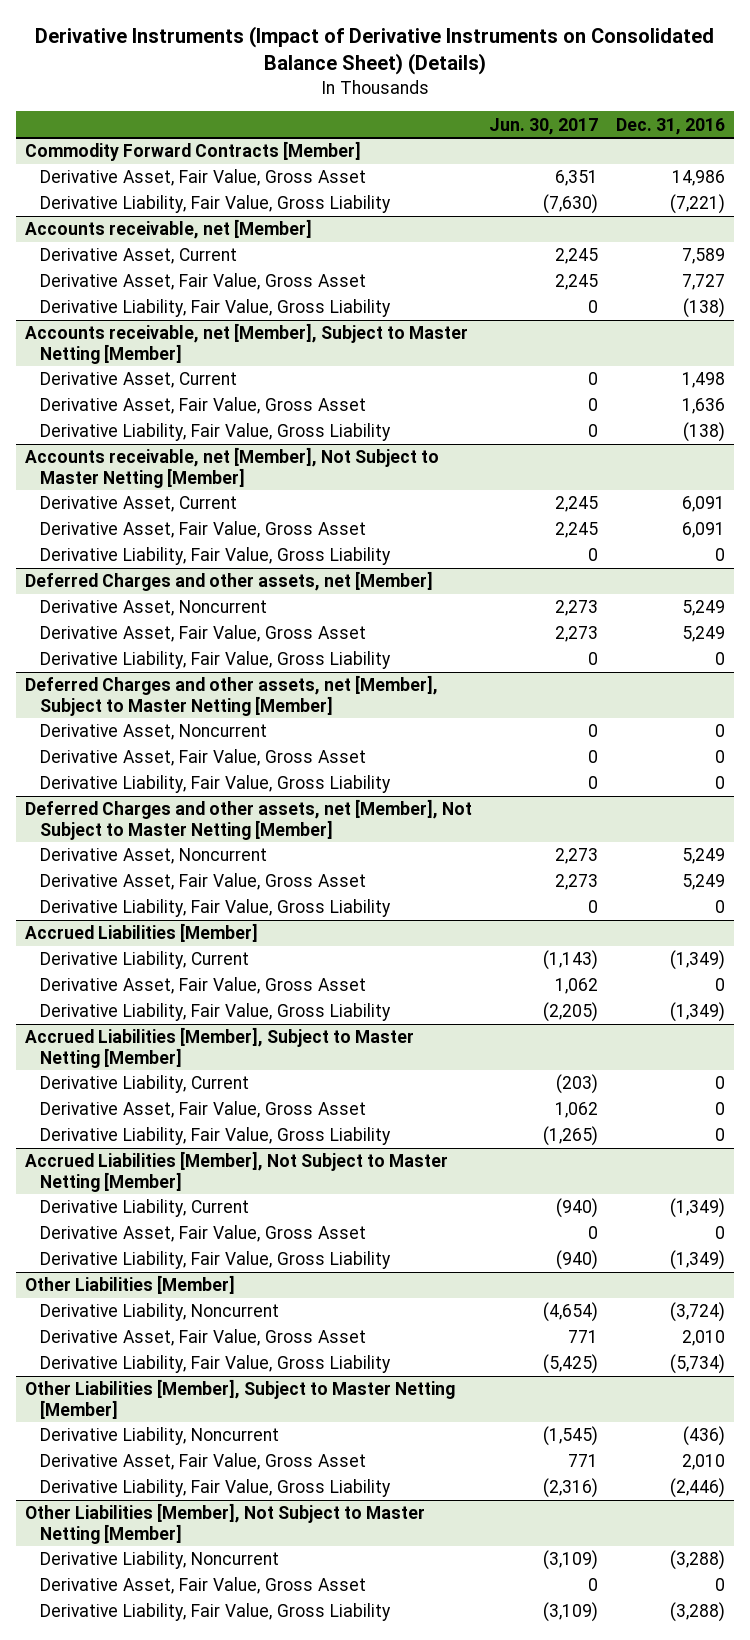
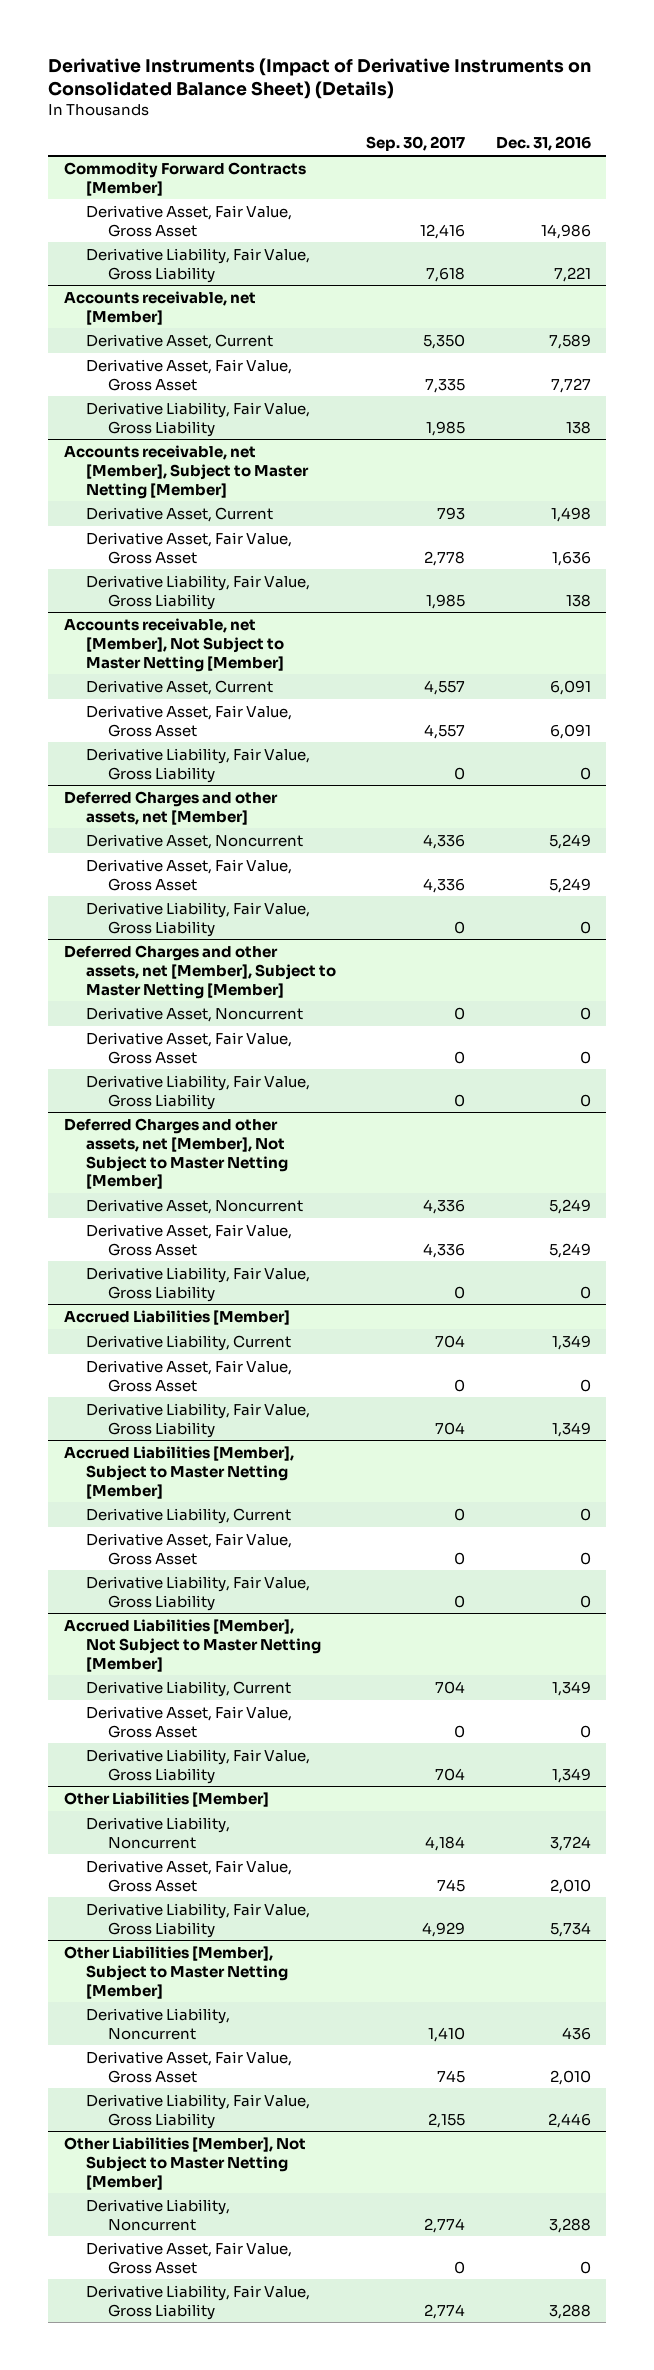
- | Jun. 30, 2017 | Dec. 31, 2016
+ | Sep. 30, 2017 | Dec. 31, 2016
@ Commodity Forward Contracts [Member]
- Derivative Liability, Fair Value, Gross Liability | (7,630) | (7,221)
+ Derivative Liability, Fair Value, Gross Liability | 7,618 | 7,221
@ Accounts receivable, net [Member]
- Derivative Liability, Fair Value, Gross Liability | 0 | (138)
+ Derivative Liability, Fair Value, Gross Liability | 1,985 | 138
@ Accounts receivable, net [Member], Subject to Master Netting [Member]
- Derivative Liability, Fair Value, Gross Liability | 0 | (138)
+ Derivative Liability, Fair Value, Gross Liability | 1,985 | 138
@ Accrued Liabilities [Member]
- Derivative Liability, Current | (1,143) | (1,349)
+ Derivative Liability, Current | 704 | 1,349
- Derivative Liability, Fair Value, Gross Liability | (2,205) | (1,349)
+ Derivative Liability, Fair Value, Gross Liability | 704 | 1,349
@ Accrued Liabilities [Member], Not Subject to Master Netting [Member]
- Derivative Liability, Current | (940) | (1,349)
+ Derivative Liability, Current | 704 | 1,349
- Derivative Liability, Fair Value, Gross Liability | (940) | (1,349)
+ Derivative Liability, Fair Value, Gross Liability | 704 | 1,349
@ Other Liabilities [Member]
- Derivative Liability, Noncurrent | (4,654) | (3,724)
+ Derivative Liability, Noncurrent | 4,184 | 3,724
- Derivative Liability, Fair Value, Gross Liability | (5,425) | (5,734)
+ Derivative Liability, Fair Value, Gross Liability | 4,929 | 5,734
@ Other Liabilities [Member], Subject to Master Netting [Member]
- Derivative Liability, Noncurrent | (1,545) | (436)
+ Derivative Liability, Noncurrent | 1,410 | 436
- Derivative Liability, Fair Value, Gross Liability | (2,316) | (2,446)
+ Derivative Liability, Fair Value, Gross Liability | 2,155 | 2,446
@ Other Liabilities [Member], Not Subject to Master Netting [Member]
- Derivative Liability, Noncurrent | (3,109) | (3,288)
+ Derivative Liability, Noncurrent | 2,774 | 3,288
- Derivative Liability, Fair Value, Gross Liability | (3,109) | (3,288)
+ Derivative Liability, Fair Value, Gross Liability | 2,774 | 3,288

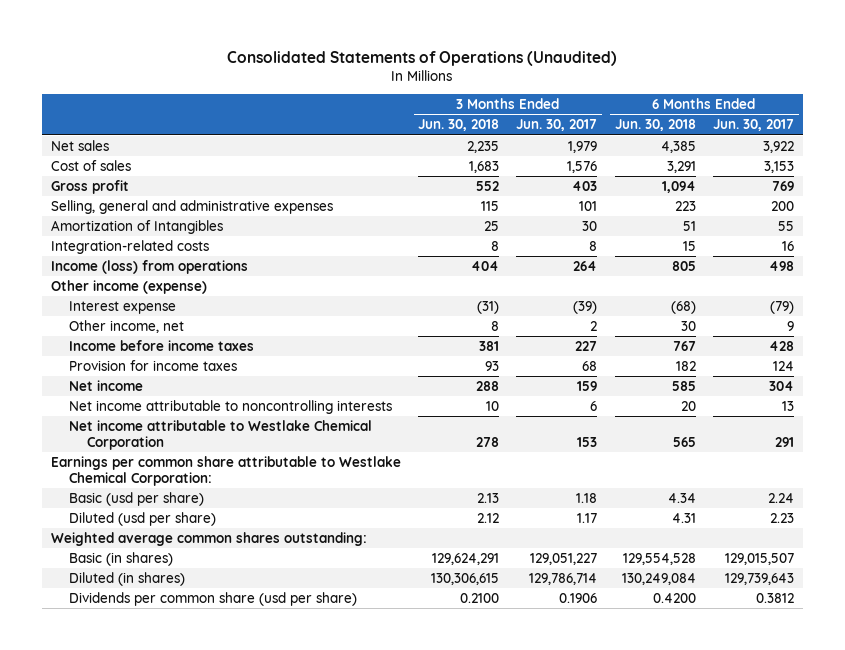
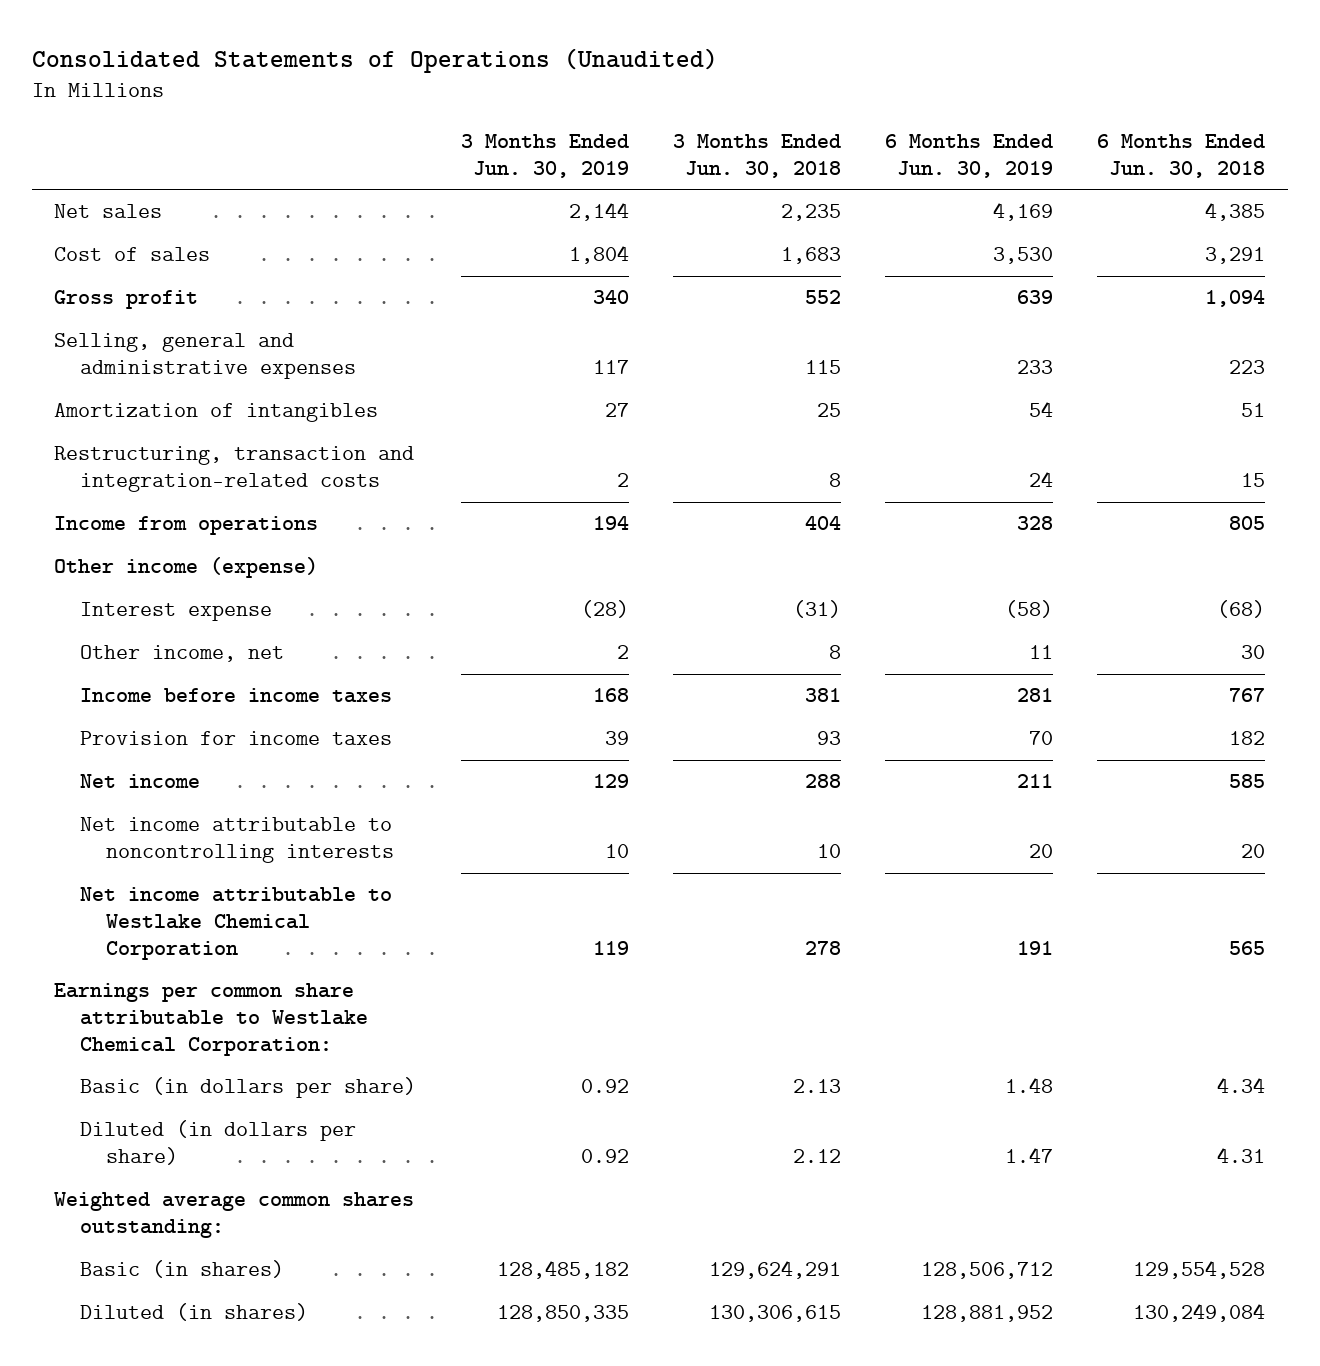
- | 3 Months Ended Jun. 30, 2018 | 3 Months Ended Jun. 30, 2017 | 6 Months Ended Jun. 30, 2018 | 6 Months Ended Jun. 30, 2017
+ | 3 Months Ended Jun. 30, 2019 | 3 Months Ended Jun. 30, 2018 | 6 Months Ended Jun. 30, 2019 | 6 Months Ended Jun. 30, 2018
- Amortization of Intangibles | 25 | 30 | 51 | 55
- Integration-related costs | 8 | 8 | 15 | 16
- Income (loss) from operations | 404 | 264 | 805 | 498
+ Amortization of intangibles | 27 | 25 | 54 | 51
+ Restructuring, transaction and integration-related costs | 2 | 8 | 24 | 15
+ Income from operations | 194 | 404 | 328 | 805
- Basic (usd per share) | 2.13 | 1.18 | 4.34 | 2.24
- Diluted (usd per share) | 2.12 | 1.17 | 4.31 | 2.23
+ Basic (in dollars per share) | 0.92 | 2.13 | 1.48 | 4.34
+ Diluted (in dollars per share) | 0.92 | 2.12 | 1.47 | 4.31
- Dividends per common share (usd per share) | 0.2100 | 0.1906 | 0.4200 | 0.3812

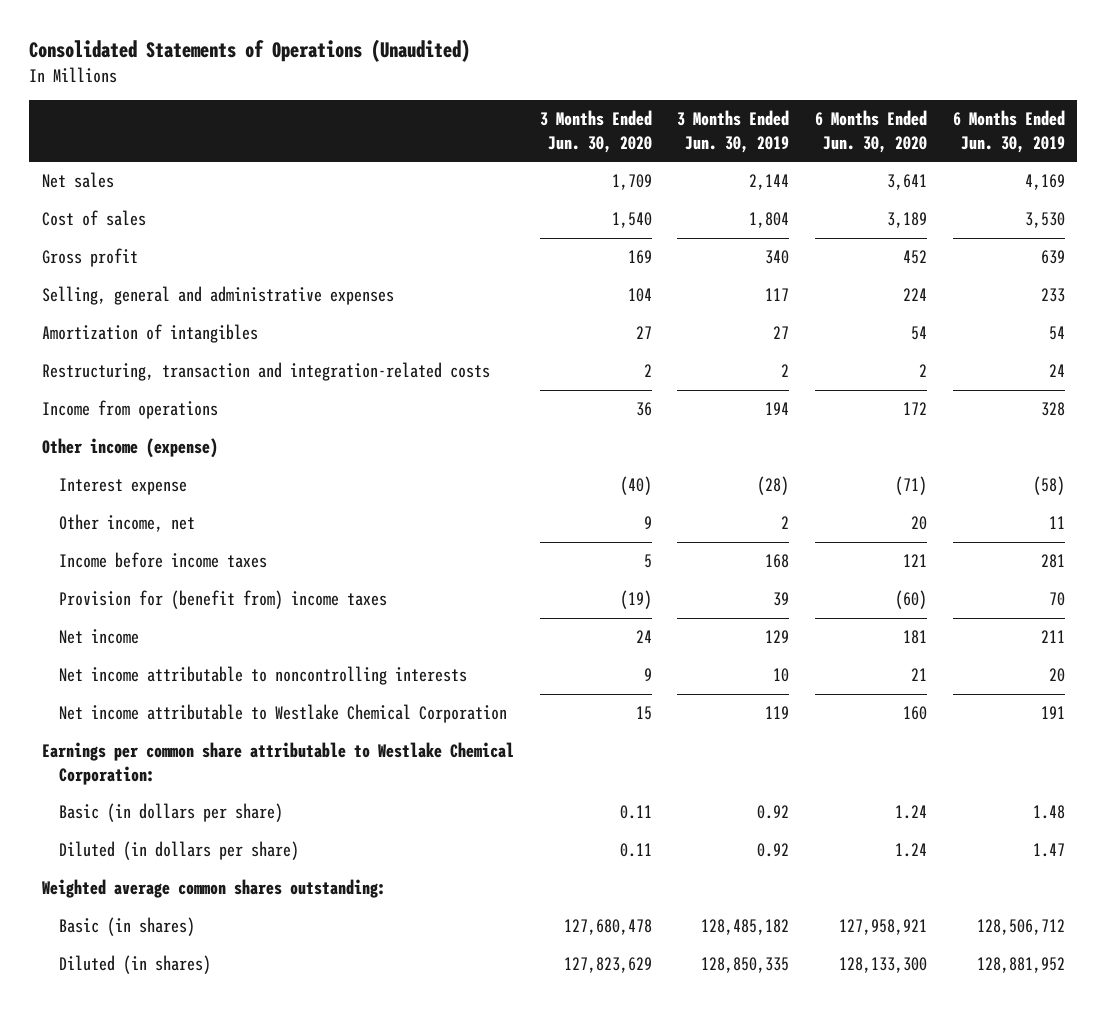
- | 3 Months Ended Jun. 30, 2019 | 3 Months Ended Jun. 30, 2018 | 6 Months Ended Jun. 30, 2019 | 6 Months Ended Jun. 30, 2018
+ | 3 Months Ended Jun. 30, 2020 | 3 Months Ended Jun. 30, 2019 | 6 Months Ended Jun. 30, 2020 | 6 Months Ended Jun. 30, 2019
- Provision for income taxes | 39 | 93 | 70 | 182
+ Provision for (benefit from) income taxes | (19) | 39 | (60) | 70

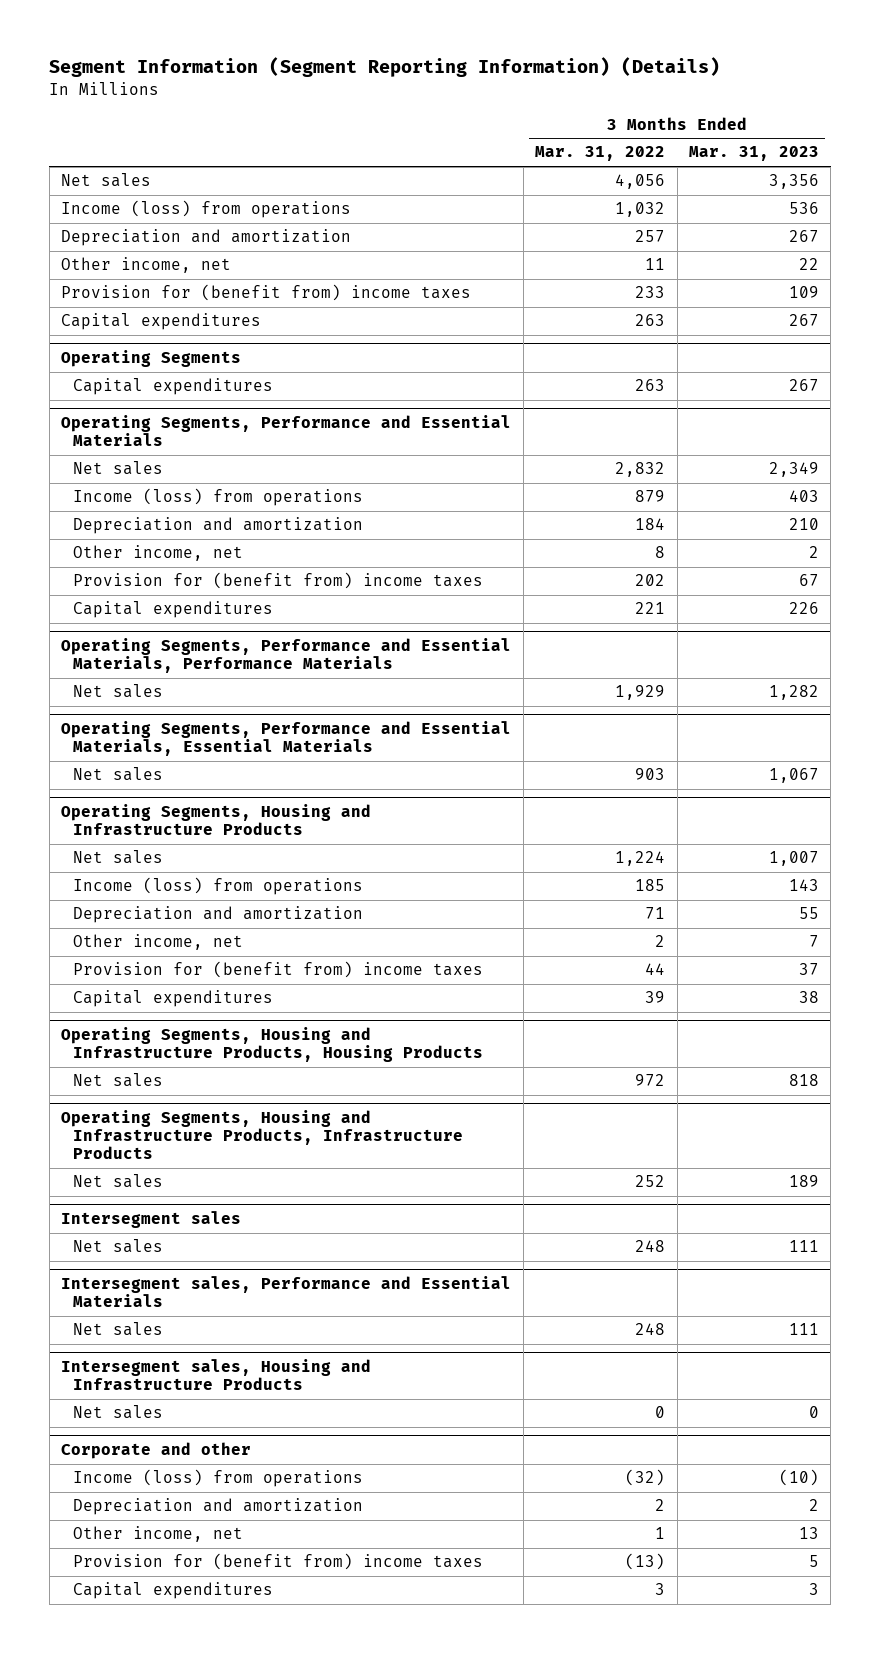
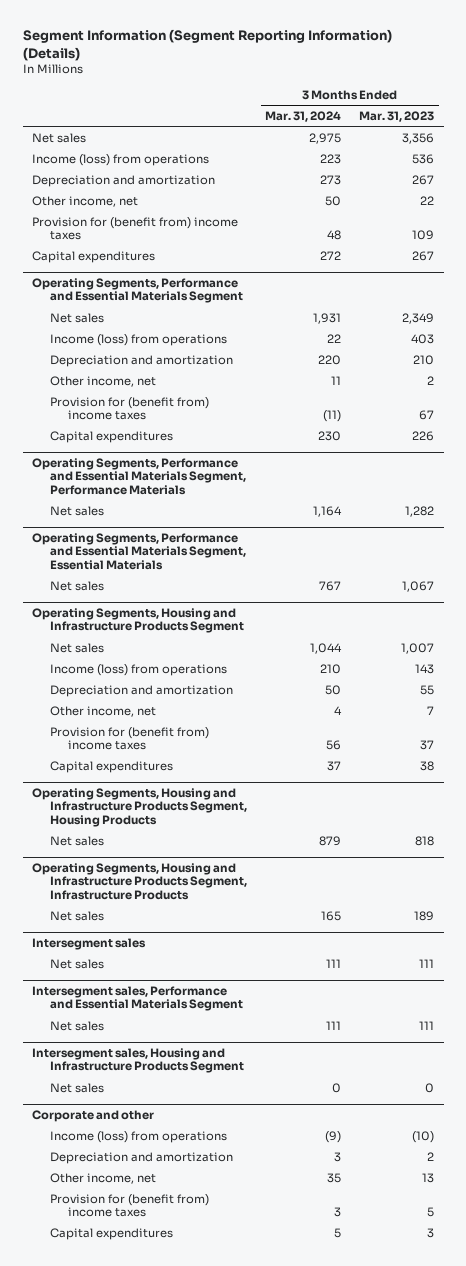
- | 3 Months Ended Mar. 31, 2022 | 3 Months Ended Mar. 31, 2023
+ | 3 Months Ended Mar. 31, 2024 | 3 Months Ended Mar. 31, 2023
- Operating Segments
- Capital expenditures | 263 | 267
- Operating Segments, Performance and Essential Materials
+ Operating Segments, Performance and Essential Materials Segment
- Operating Segments, Performance and Essential Materials, Performance Materials
+ Operating Segments, Performance and Essential Materials Segment, Performance Materials
- Operating Segments, Performance and Essential Materials, Essential Materials
+ Operating Segments, Performance and Essential Materials Segment, Essential Materials
- Operating Segments, Housing and Infrastructure Products
+ Operating Segments, Housing and Infrastructure Products Segment
- Operating Segments, Housing and Infrastructure Products, Housing Products
+ Operating Segments, Housing and Infrastructure Products Segment, Housing Products
- Operating Segments, Housing and Infrastructure Products, Infrastructure Products
+ Operating Segments, Housing and Infrastructure Products Segment, Infrastructure Products
- Intersegment sales, Performance and Essential Materials
+ Intersegment sales, Performance and Essential Materials Segment
- Intersegment sales, Housing and Infrastructure Products
+ Intersegment sales, Housing and Infrastructure Products Segment

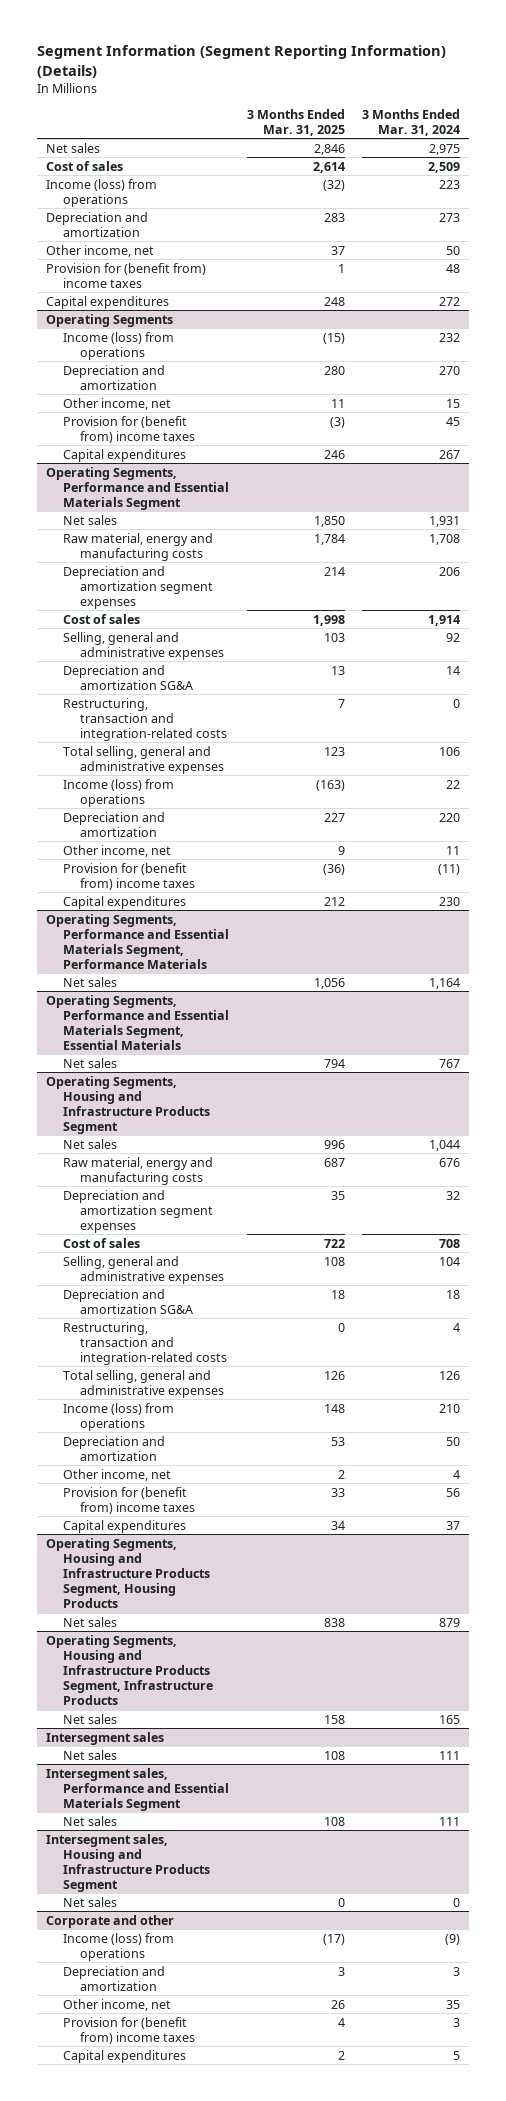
- | 3 Months Ended Mar. 31, 2024 | 3 Months Ended Mar. 31, 2023
+ | 3 Months Ended Mar. 31, 2025 | 3 Months Ended Mar. 31, 2024
+ Cost of sales | 2,614 | 2,509
+ Operating Segments
+ Income (loss) from operations | (15) | 232
+ Depreciation and amortization | 280 | 270
+ Other income, net | 11 | 15
+ Provision for (benefit from) income taxes | (3) | 45
+ Capital expenditures | 246 | 267
@ Operating Segments, Performance and Essential Materials Segment
+ Raw material, energy and manufacturing costs | 1,784 | 1,708
+ Depreciation and amortization segment expenses | 214 | 206
+ Cost of sales | 1,998 | 1,914
+ Selling, general and administrative expenses | 103 | 92
+ Depreciation and amortization SG&A | 13 | 14
+ Restructuring, transaction and integration-related costs | 7 | 0
+ Total selling, general and administrative expenses | 123 | 106
@ Operating Segments, Housing and Infrastructure Products Segment
+ Raw material, energy and manufacturing costs | 687 | 676
+ Depreciation and amortization segment expenses | 35 | 32
+ Cost of sales | 722 | 708
+ Selling, general and administrative expenses | 108 | 104
+ Depreciation and amortization SG&A | 18 | 18
+ Restructuring, transaction and integration-related costs | 0 | 4
+ Total selling, general and administrative expenses | 126 | 126

